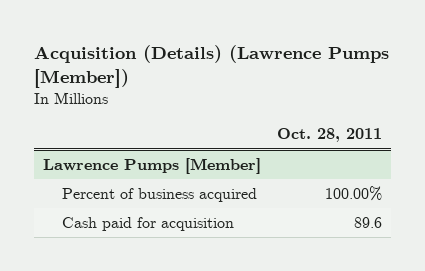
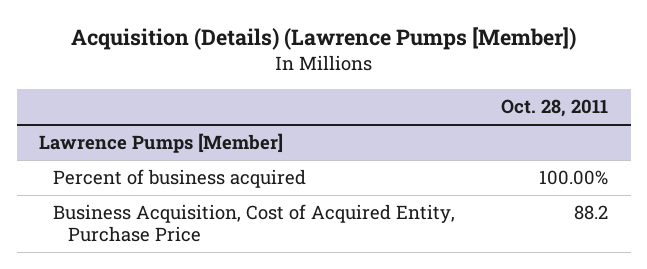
@ Lawrence Pumps [Member]
- Cash paid for acquisition | 89.6
+ Business Acquisition, Cost of Acquired Entity, Purchase Price | 88.2

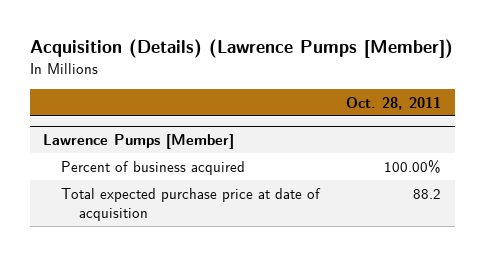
@ Lawrence Pumps [Member]
- Business Acquisition, Cost of Acquired Entity, Purchase Price | 88.2
+ Total expected purchase price at date of acquisition | 88.2

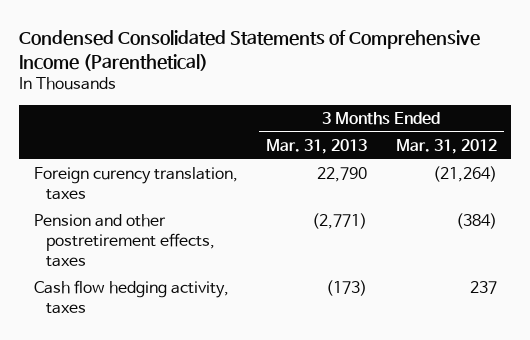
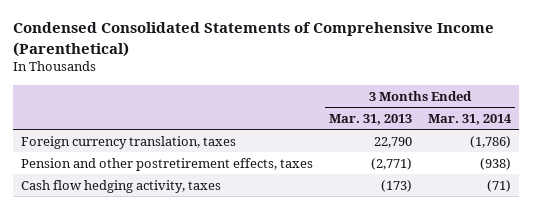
- | 3 Months Ended Mar. 31, 2013 | 3 Months Ended Mar. 31, 2012
+ | 3 Months Ended Mar. 31, 2013 | 3 Months Ended Mar. 31, 2014
- Foreign curency translation, taxes | 22,790 | (21,264)
+ Foreign currency translation, taxes | 22,790 | (1,786)

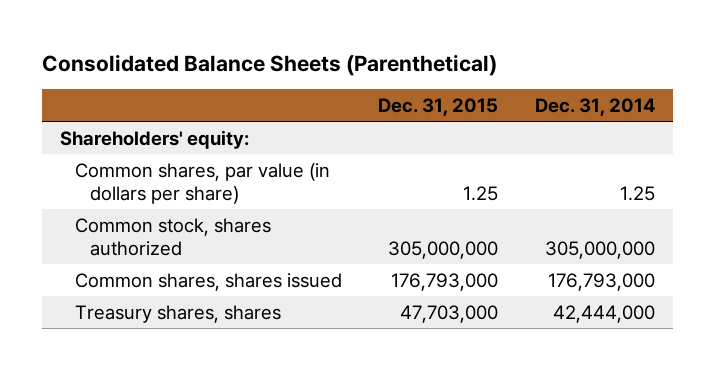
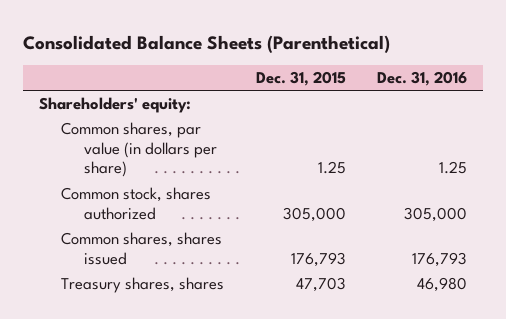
- | Dec. 31, 2015 | Dec. 31, 2014
+ | Dec. 31, 2015 | Dec. 31, 2016
- Common stock, shares authorized | 305,000,000 | 305,000,000
- Common shares, shares issued | 176,793,000 | 176,793,000
- Treasury shares, shares | 47,703,000 | 42,444,000
+ Common stock, shares authorized | 305,000 | 305,000
+ Common shares, shares issued | 176,793 | 176,793
+ Treasury shares, shares | 47,703 | 46,980

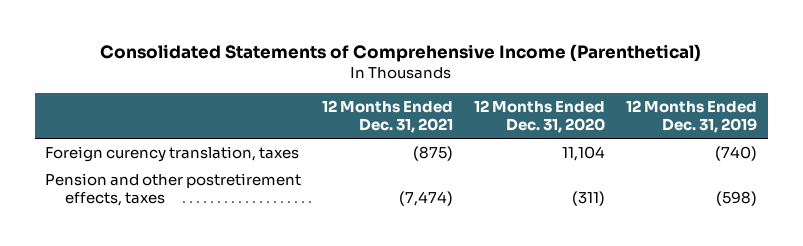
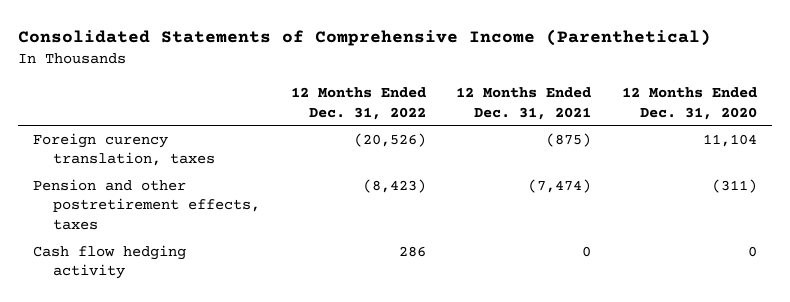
- | 12 Months Ended Dec. 31, 2021 | 12 Months Ended Dec. 31, 2020 | 12 Months Ended Dec. 31, 2019
+ | 12 Months Ended Dec. 31, 2022 | 12 Months Ended Dec. 31, 2021 | 12 Months Ended Dec. 31, 2020
+ Cash flow hedging activity | 286 | 0 | 0

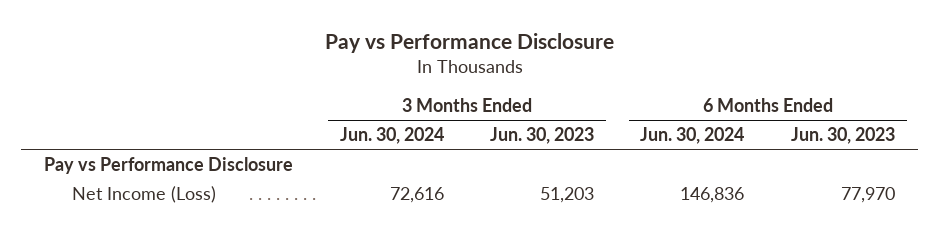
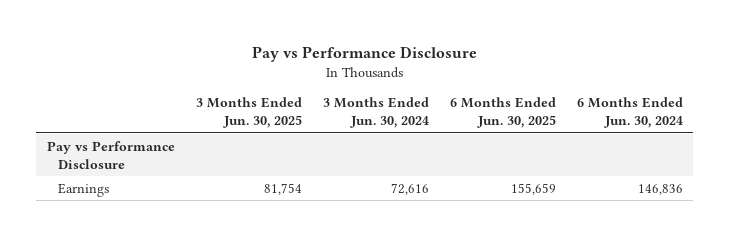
- | 3 Months Ended Jun. 30, 2024 | 3 Months Ended Jun. 30, 2023 | 6 Months Ended Jun. 30, 2024 | 6 Months Ended Jun. 30, 2023
+ | 3 Months Ended Jun. 30, 2025 | 3 Months Ended Jun. 30, 2024 | 6 Months Ended Jun. 30, 2025 | 6 Months Ended Jun. 30, 2024
- Net Income (Loss) | 72,616 | 51,203 | 146,836 | 77,970
+ Earnings | 81,754 | 72,616 | 155,659 | 146,836

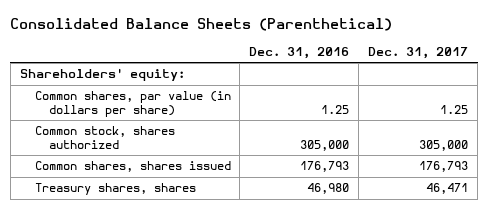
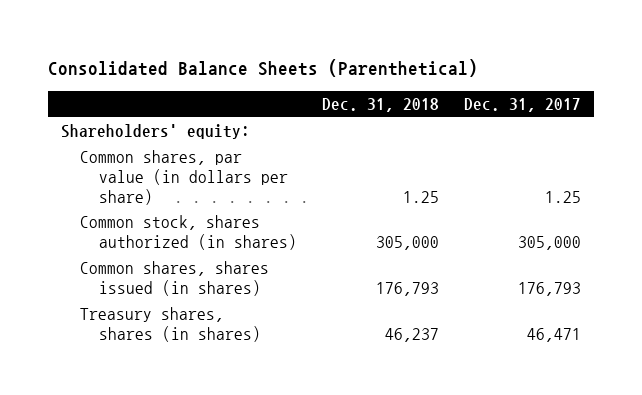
- | Dec. 31, 2016 | Dec. 31, 2017
+ | Dec. 31, 2018 | Dec. 31, 2017
- Common stock, shares authorized | 305,000 | 305,000
- Common shares, shares issued | 176,793 | 176,793
- Treasury shares, shares | 46,980 | 46,471
+ Common stock, shares authorized (in shares) | 305,000 | 305,000
+ Common shares, shares issued (in shares) | 176,793 | 176,793
+ Treasury shares, shares (in shares) | 46,237 | 46,471

